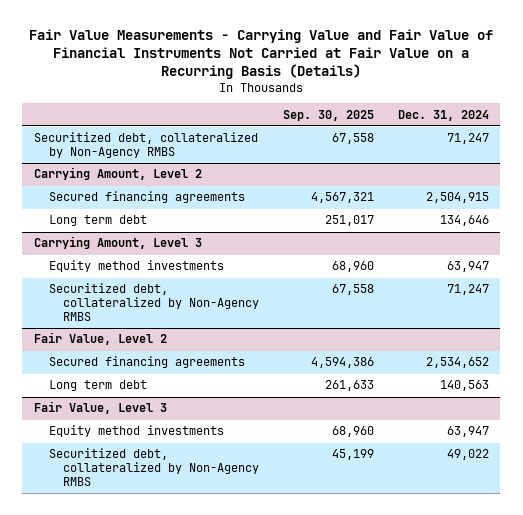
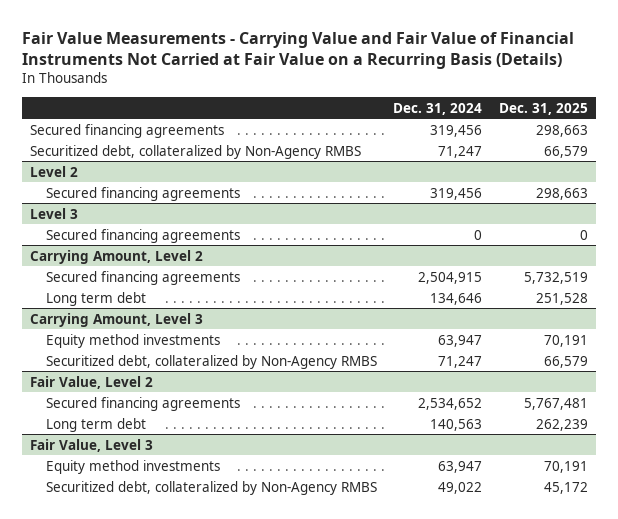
- | Sep. 30, 2025 | Dec. 31, 2024
+ | Dec. 31, 2024 | Dec. 31, 2025
+ Secured financing agreements | 319,456 | 298,663
+ Level 2
+ Secured financing agreements | 319,456 | 298,663
+ Level 3
+ Secured financing agreements | 0 | 0

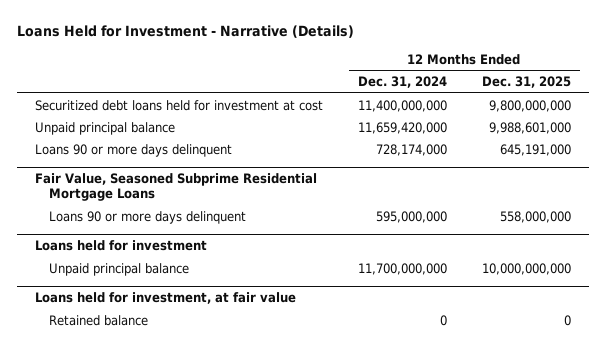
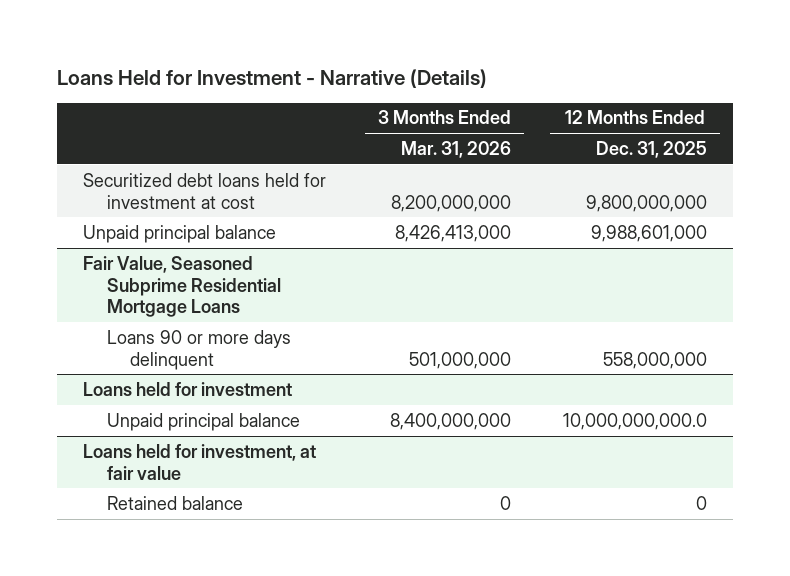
- | 12 Months Ended Dec. 31, 2024 | 12 Months Ended Dec. 31, 2025
+ | 3 Months Ended Mar. 31, 2026 | 12 Months Ended Dec. 31, 2025
- Loans 90 or more days delinquent | 728,174,000 | 645,191,000
@ Loans held for investment
- Unpaid principal balance | 11,700,000,000 | 10,000,000,000
+ Unpaid principal balance | 8,400,000,000 | 10,000,000,000.0

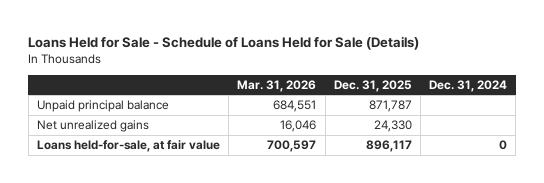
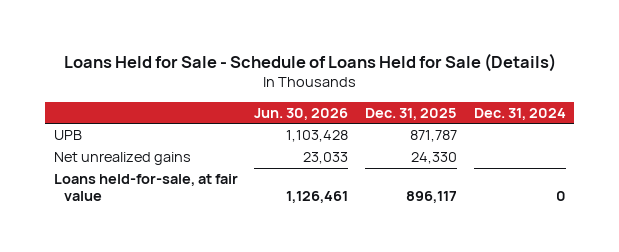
- | Mar. 31, 2026 | Dec. 31, 2025 | Dec. 31, 2024
+ | Jun. 30, 2026 | Dec. 31, 2025 | Dec. 31, 2024
- Unpaid principal balance | 684,551 | 871,787 |
+ UPB | 1,103,428 | 871,787 |

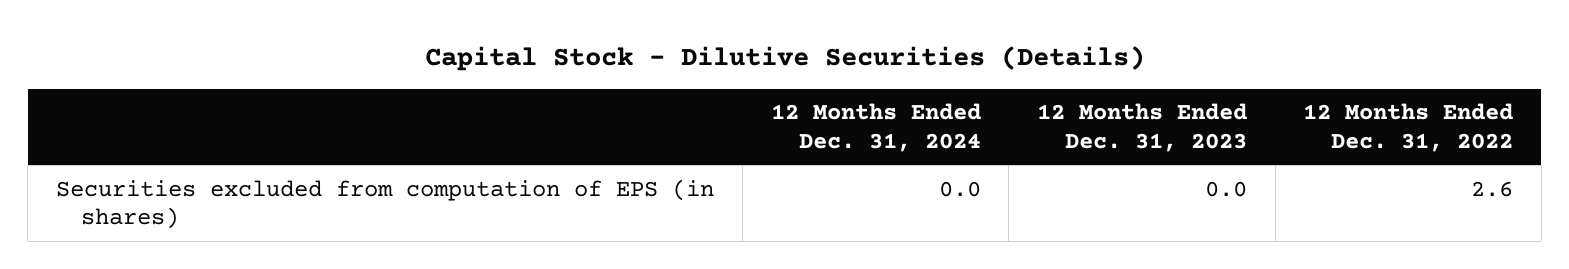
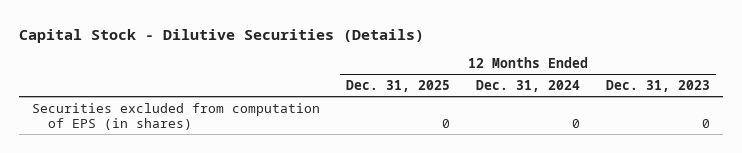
- | 12 Months Ended Dec. 31, 2024 | 12 Months Ended Dec. 31, 2023 | 12 Months Ended Dec. 31, 2022
+ | 12 Months Ended Dec. 31, 2025 | 12 Months Ended Dec. 31, 2024 | 12 Months Ended Dec. 31, 2023
- Securities excluded from computation of EPS (in shares) | 0.0 | 0.0 | 2.6
+ Securities excluded from computation of EPS (in shares) | 0 | 0 | 0

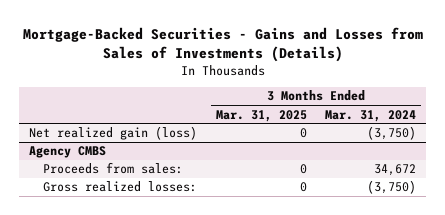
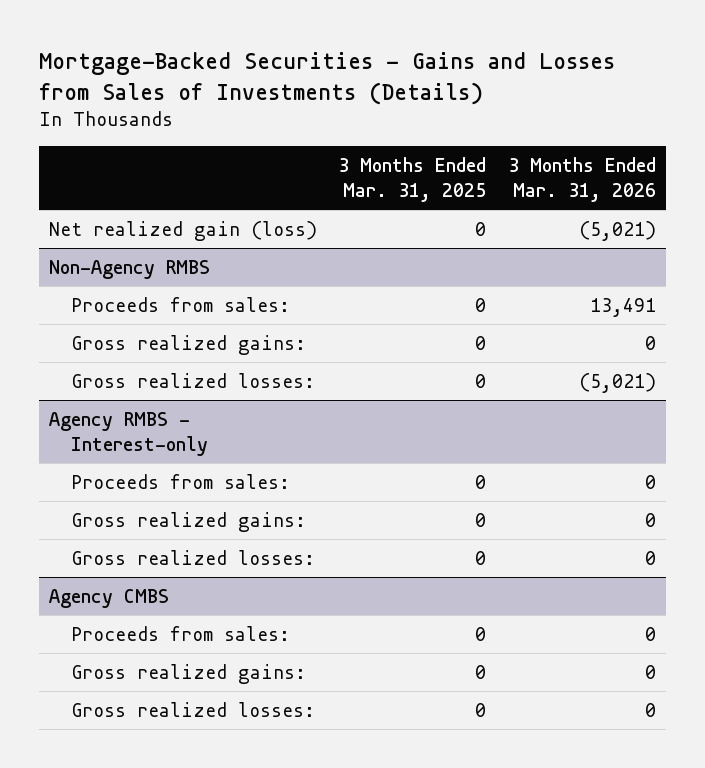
- | 3 Months Ended Mar. 31, 2025 | 3 Months Ended Mar. 31, 2024
+ | 3 Months Ended Mar. 31, 2025 | 3 Months Ended Mar. 31, 2026
+ Non-Agency RMBS
+ Proceeds from sales: | 0 | 13,491
+ Gross realized gains: | 0 | 0
+ Gross realized losses: | 0 | (5,021)
+ Agency RMBS - Interest-only
+ Proceeds from sales: | 0 | 0
+ Gross realized gains: | 0 | 0
+ Gross realized losses: | 0 | 0
@ Agency CMBS
+ Gross realized gains: | 0 | 0

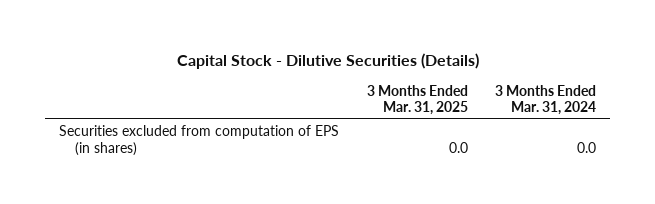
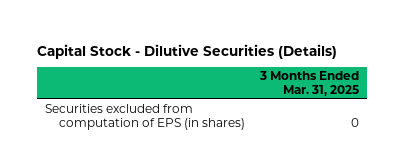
- | 3 Months Ended Mar. 31, 2025 | 3 Months Ended Mar. 31, 2024
+ | 3 Months Ended Mar. 31, 2025
- Securities excluded from computation of EPS (in shares) | 0.0 | 0.0
+ Securities excluded from computation of EPS (in shares) | 0

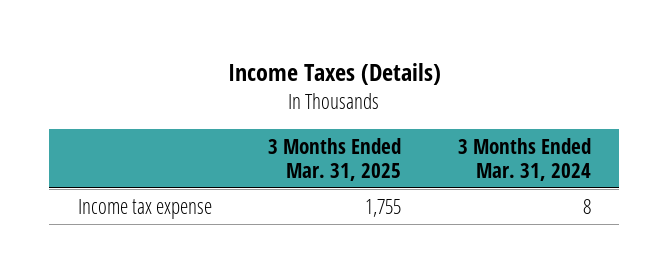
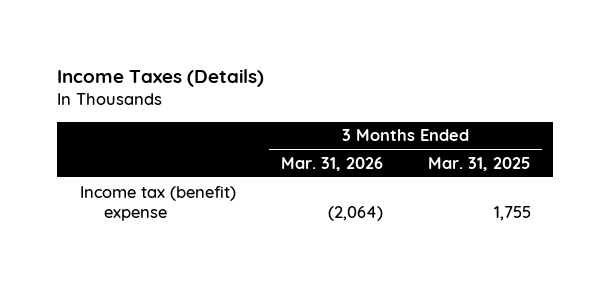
- | 3 Months Ended Mar. 31, 2025 | 3 Months Ended Mar. 31, 2024
+ | 3 Months Ended Mar. 31, 2026 | 3 Months Ended Mar. 31, 2025
- Income tax expense | 1,755 | 8
+ Income tax (benefit) expense | (2,064) | 1,755

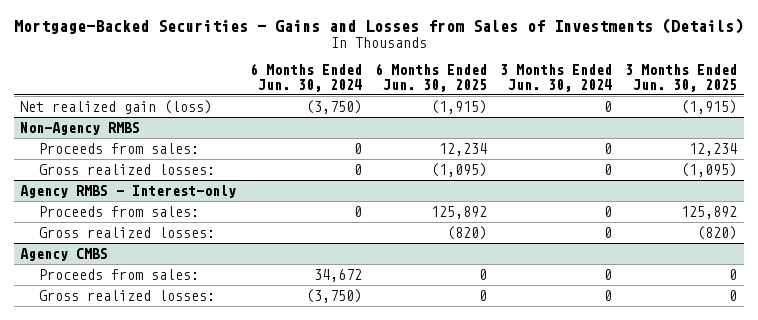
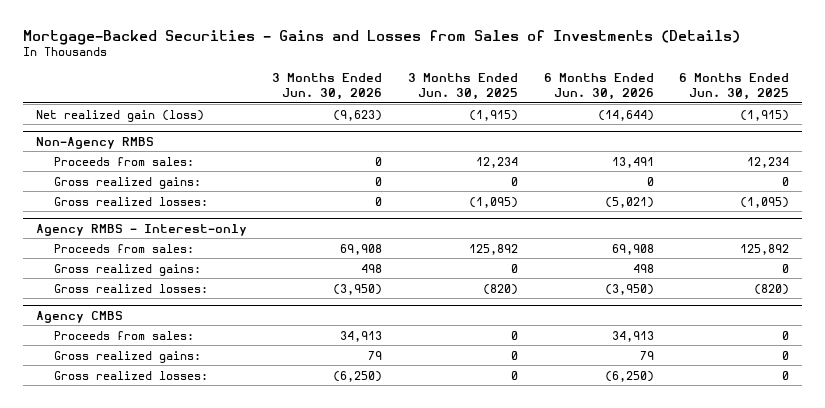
- | 6 Months Ended Jun. 30, 2024 | 6 Months Ended Jun. 30, 2025 | 3 Months Ended Jun. 30, 2024 | 3 Months Ended Jun. 30, 2025
+ | 3 Months Ended Jun. 30, 2026 | 3 Months Ended Jun. 30, 2025 | 6 Months Ended Jun. 30, 2026 | 6 Months Ended Jun. 30, 2025
@ Non-Agency RMBS
+ Gross realized gains: | 0 | 0 | 0 | 0
@ Agency RMBS - Interest-only
+ Gross realized gains: | 498 | 0 | 498 | 0
@ Agency CMBS
+ Gross realized gains: | 79 | 0 | 79 | 0

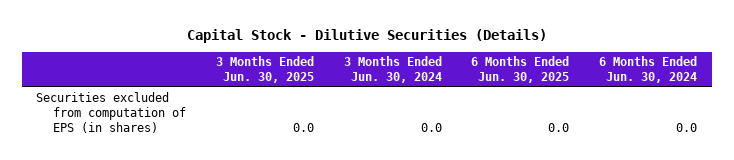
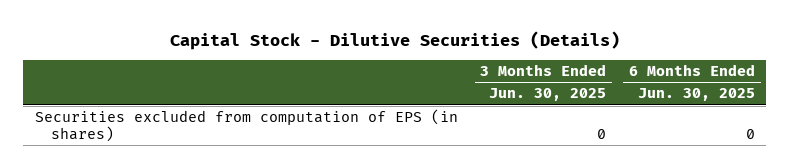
- | 3 Months Ended Jun. 30, 2025 | 3 Months Ended Jun. 30, 2024 | 6 Months Ended Jun. 30, 2025 | 6 Months Ended Jun. 30, 2024
+ | 3 Months Ended Jun. 30, 2025 | 6 Months Ended Jun. 30, 2025
- Securities excluded from computation of EPS (in shares) | 0.0 | 0.0 | 0.0 | 0.0
+ Securities excluded from computation of EPS (in shares) | 0 | 0

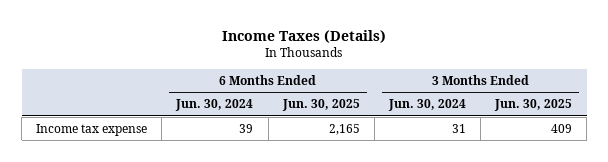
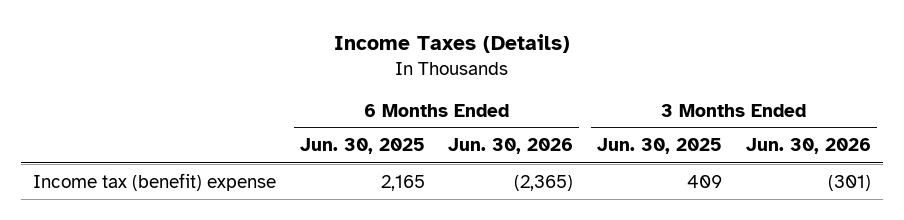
- | 6 Months Ended Jun. 30, 2024 | 6 Months Ended Jun. 30, 2025 | 3 Months Ended Jun. 30, 2024 | 3 Months Ended Jun. 30, 2025
+ | 6 Months Ended Jun. 30, 2025 | 6 Months Ended Jun. 30, 2026 | 3 Months Ended Jun. 30, 2025 | 3 Months Ended Jun. 30, 2026
- Income tax expense | 39 | 2,165 | 31 | 409
+ Income tax (benefit) expense | 2,165 | (2,365) | 409 | (301)

